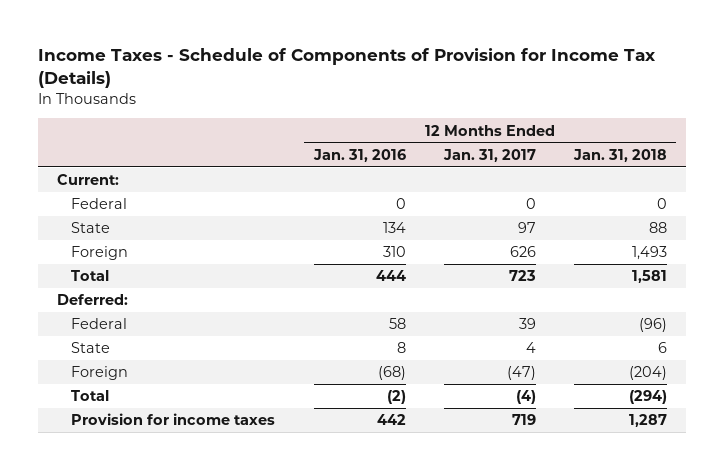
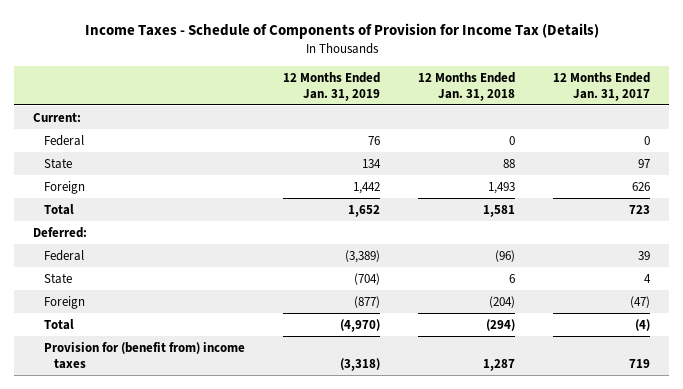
- | 12 Months Ended Jan. 31, 2016 | 12 Months Ended Jan. 31, 2017 | 12 Months Ended Jan. 31, 2018
+ | 12 Months Ended Jan. 31, 2019 | 12 Months Ended Jan. 31, 2018 | 12 Months Ended Jan. 31, 2017
- Provision for income taxes | 442 | 719 | 1,287
+ Provision for (benefit from) income taxes | (3,318) | 1,287 | 719

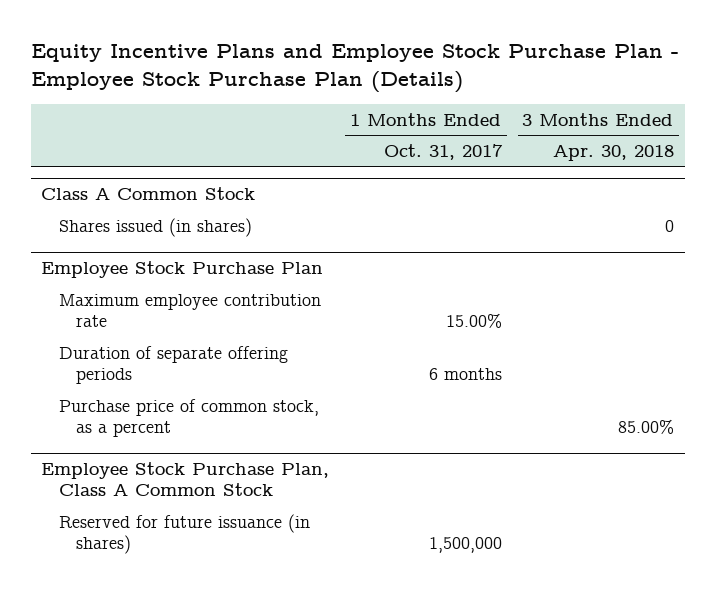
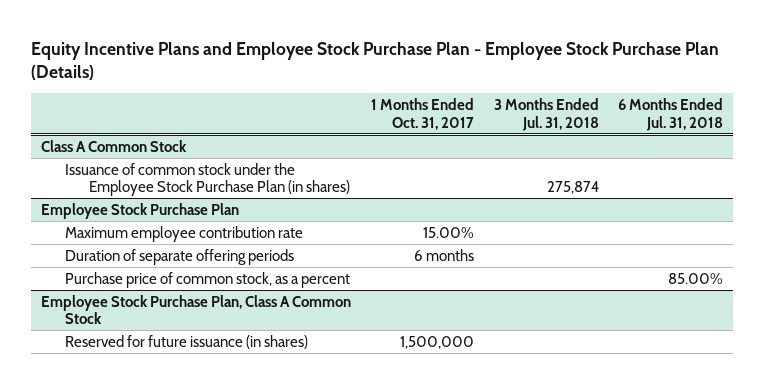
- | 1 Months Ended Oct. 31, 2017 | 3 Months Ended Apr. 30, 2018
+ | 1 Months Ended Oct. 31, 2017 | 3 Months Ended Jul. 31, 2018 | 6 Months Ended Jul. 31, 2018
@ Class A Common Stock
- Shares issued (in shares) | | 0
+ Issuance of common stock under the Employee Stock Purchase Plan (in shares) | | 275,874 |

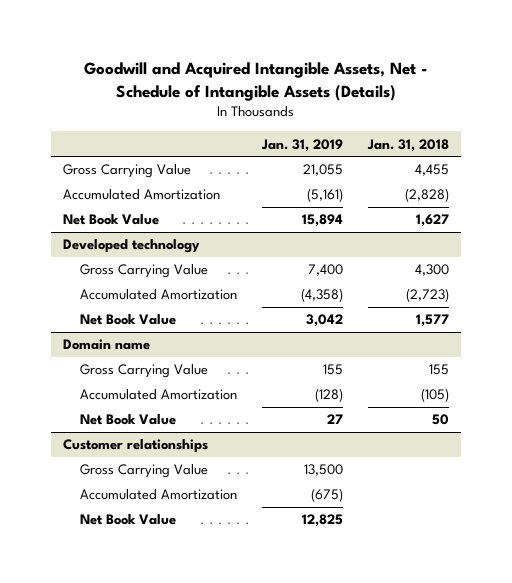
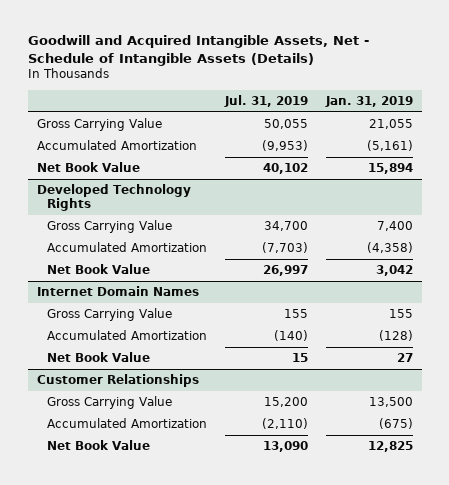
- | Jan. 31, 2019 | Jan. 31, 2018
+ | Jul. 31, 2019 | Jan. 31, 2019
- Developed technology
+ Developed Technology Rights
- Domain name
+ Internet Domain Names
- Customer relationships
+ Customer Relationships

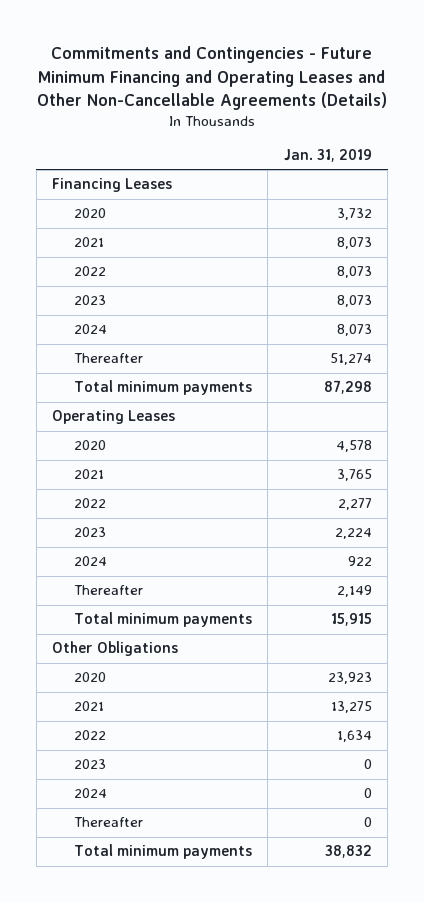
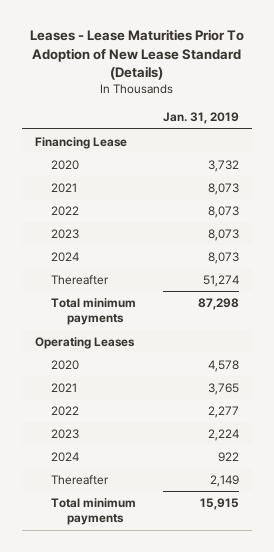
- Commitments and Contingencies - Future Minimum Financing and Operating Leases and Other Non-Cancellable Agreements (Details)
+ Leases - Lease Maturities Prior To Adoption of New Lease Standard (Details)
- Financing Leases
+ Financing Lease
- Other Obligations
- 2020 | 23,923
- 2021 | 13,275
- 2022 | 1,634
- 2023 | 0
- 2024 | 0
- Thereafter | 0
- Total minimum payments | 38,832

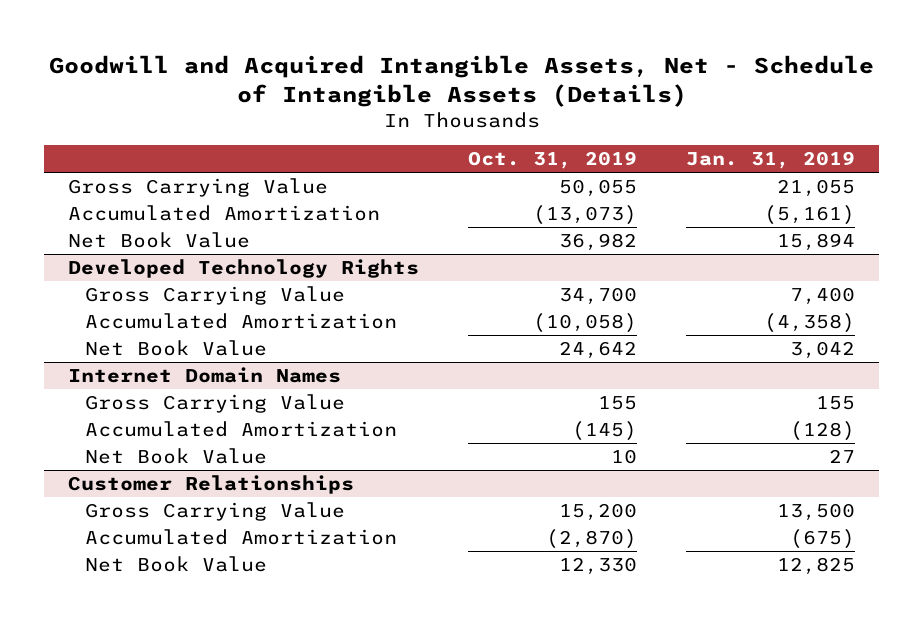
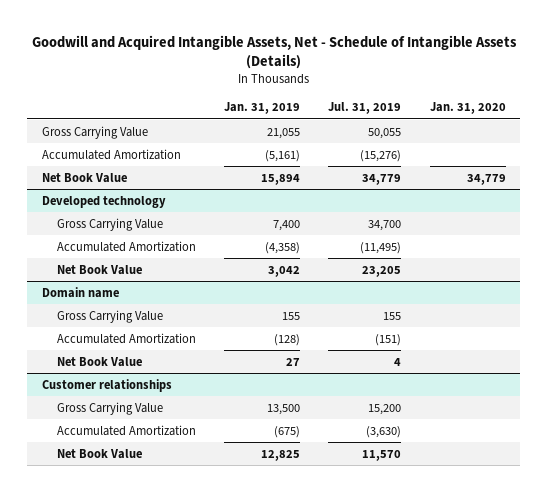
- | Oct. 31, 2019 | Jan. 31, 2019
+ | Jan. 31, 2019 | Jul. 31, 2019 | Jan. 31, 2020
- Developed Technology Rights
+ Developed technology
- Internet Domain Names
+ Domain name
- Customer Relationships
+ Customer relationships

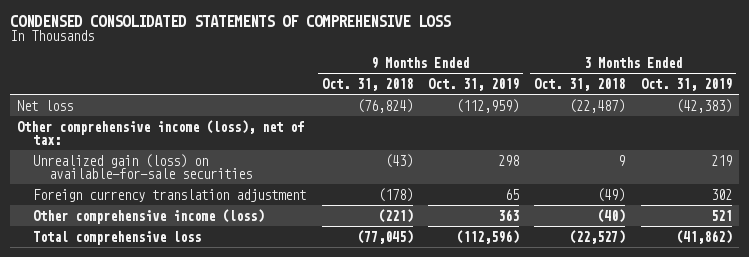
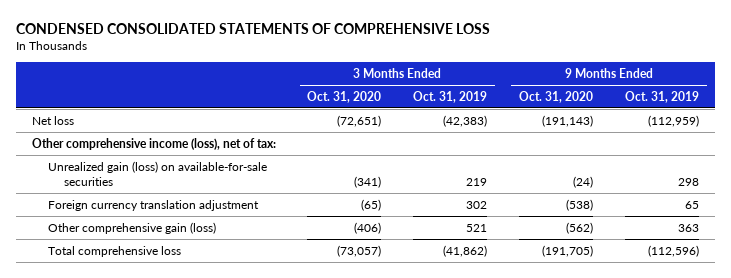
- | 9 Months Ended Oct. 31, 2018 | 9 Months Ended Oct. 31, 2019 | 3 Months Ended Oct. 31, 2018 | 3 Months Ended Oct. 31, 2019
+ | 3 Months Ended Oct. 31, 2020 | 3 Months Ended Oct. 31, 2019 | 9 Months Ended Oct. 31, 2020 | 9 Months Ended Oct. 31, 2019
- Other comprehensive income (loss) | (221) | 363 | (40) | 521
+ Other comprehensive gain (loss) | (406) | 521 | (562) | 363

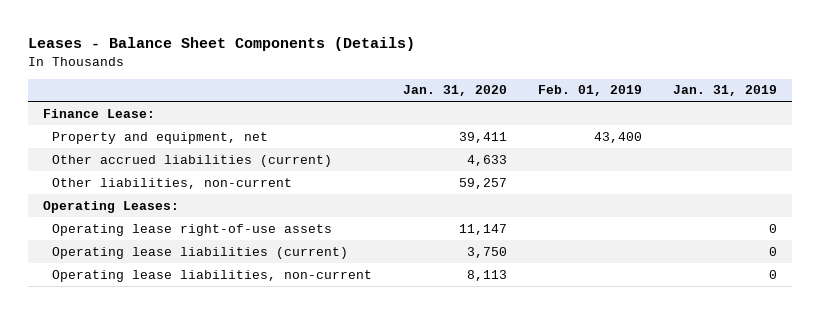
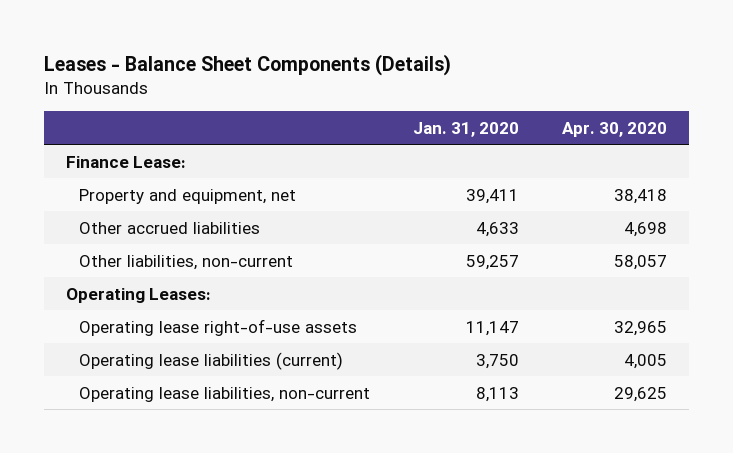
- | Jan. 31, 2020 | Feb. 01, 2019 | Jan. 31, 2019
+ | Jan. 31, 2020 | Apr. 30, 2020
- Other accrued liabilities (current) | 4,633 | |
+ Other accrued liabilities | 4,633 | 4,698

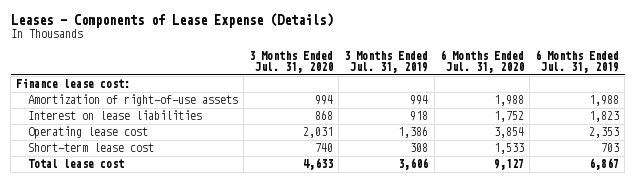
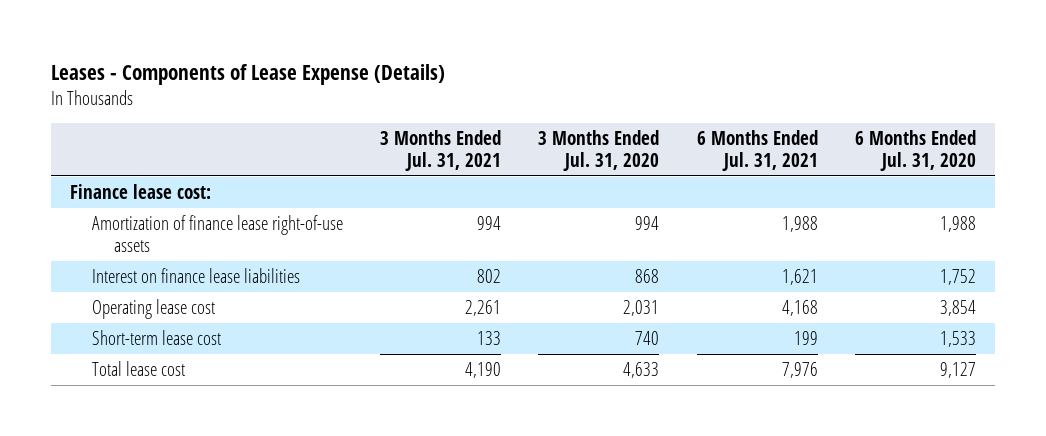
- | 3 Months Ended Jul. 31, 2020 | 3 Months Ended Jul. 31, 2019 | 6 Months Ended Jul. 31, 2020 | 6 Months Ended Jul. 31, 2019
+ | 3 Months Ended Jul. 31, 2021 | 3 Months Ended Jul. 31, 2020 | 6 Months Ended Jul. 31, 2021 | 6 Months Ended Jul. 31, 2020
- Amortization of right-of-use assets | 994 | 994 | 1,988 | 1,988
- Interest on lease liabilities | 868 | 918 | 1,752 | 1,823
+ Amortization of finance lease right-of-use assets | 994 | 994 | 1,988 | 1,988
+ Interest on finance lease liabilities | 802 | 868 | 1,621 | 1,752

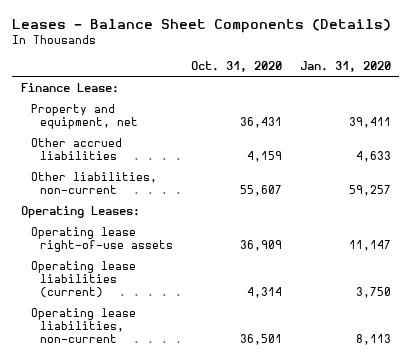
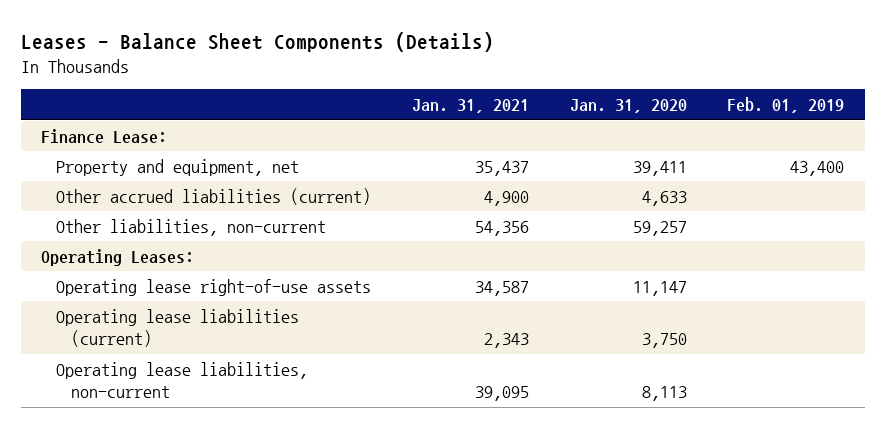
- | Oct. 31, 2020 | Jan. 31, 2020
+ | Jan. 31, 2021 | Jan. 31, 2020 | Feb. 01, 2019
- Other accrued liabilities | 4,159 | 4,633
+ Other accrued liabilities (current) | 4,900 | 4,633 |

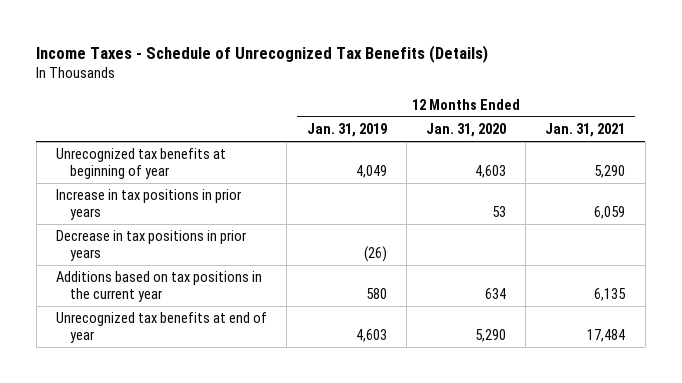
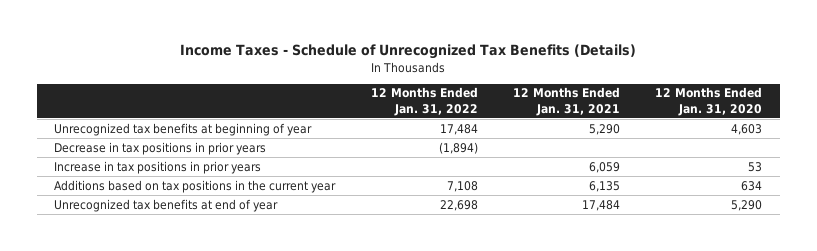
- | 12 Months Ended Jan. 31, 2019 | 12 Months Ended Jan. 31, 2020 | 12 Months Ended Jan. 31, 2021
+ | 12 Months Ended Jan. 31, 2022 | 12 Months Ended Jan. 31, 2021 | 12 Months Ended Jan. 31, 2020
moved down: Increase in tax positions in prior years | | 6,059 | 53

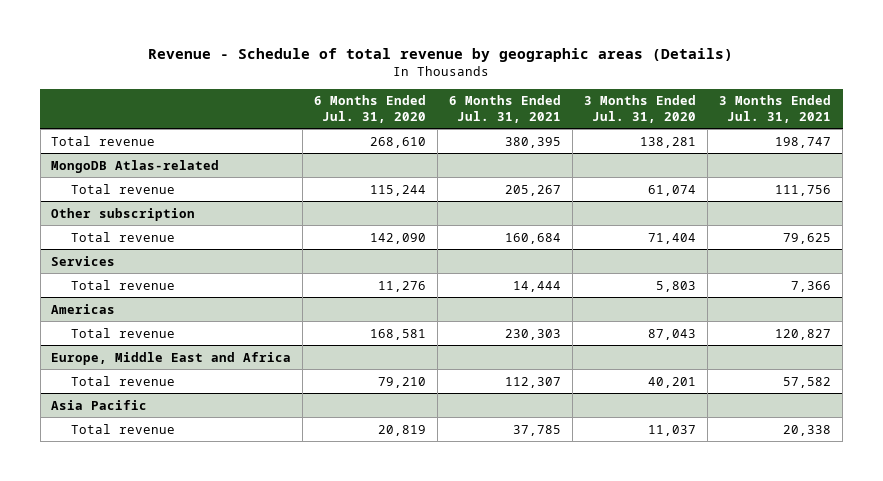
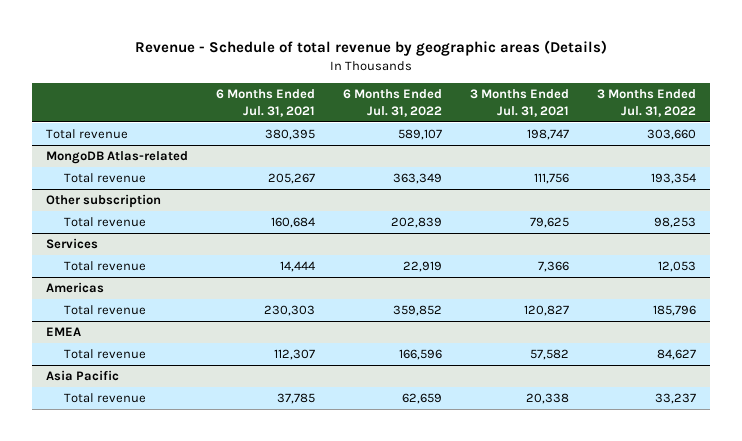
- | 6 Months Ended Jul. 31, 2020 | 6 Months Ended Jul. 31, 2021 | 3 Months Ended Jul. 31, 2020 | 3 Months Ended Jul. 31, 2021
+ | 6 Months Ended Jul. 31, 2021 | 6 Months Ended Jul. 31, 2022 | 3 Months Ended Jul. 31, 2021 | 3 Months Ended Jul. 31, 2022
- Europe, Middle East and Africa
+ EMEA

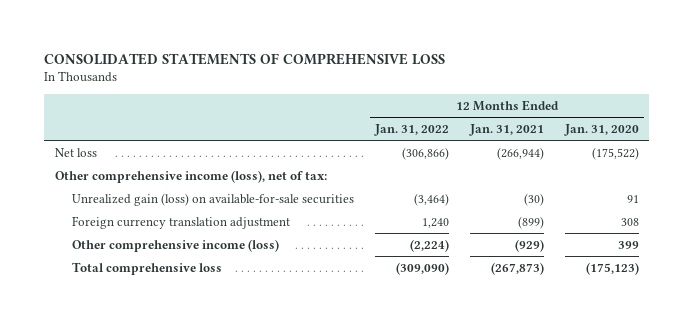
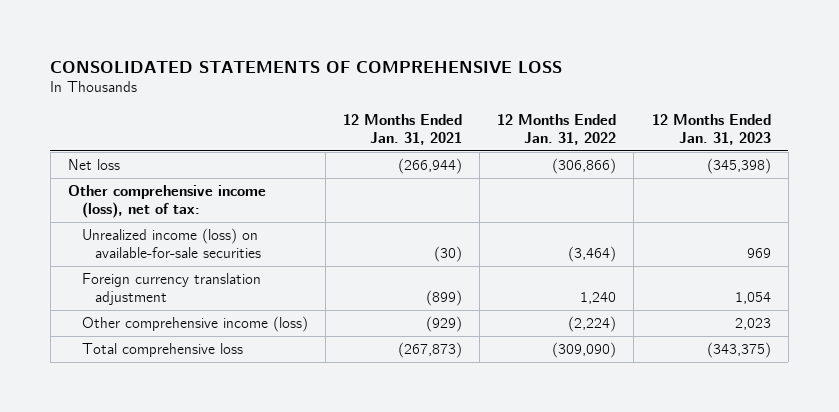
- | 12 Months Ended Jan. 31, 2022 | 12 Months Ended Jan. 31, 2021 | 12 Months Ended Jan. 31, 2020
+ | 12 Months Ended Jan. 31, 2021 | 12 Months Ended Jan. 31, 2022 | 12 Months Ended Jan. 31, 2023
- Unrealized gain (loss) on available-for-sale securities | (3,464) | (30) | 91
+ Unrealized income (loss) on available-for-sale securities | (30) | (3,464) | 969

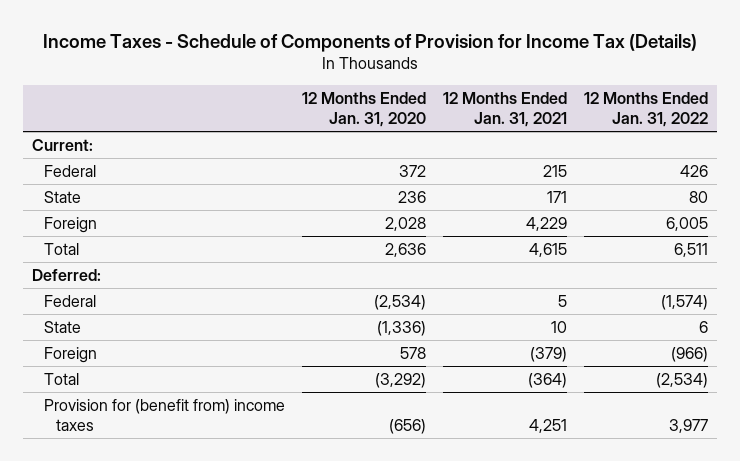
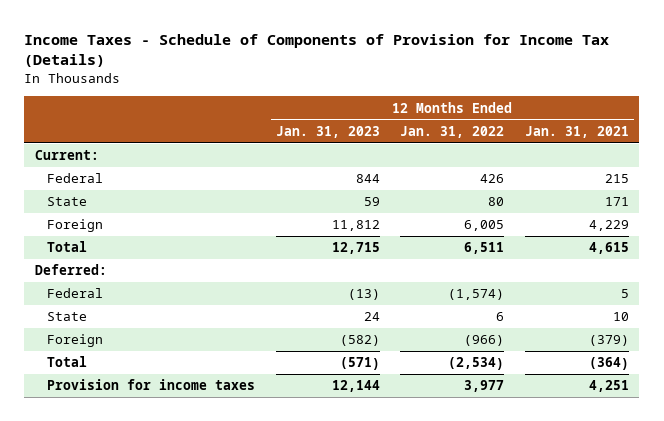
- | 12 Months Ended Jan. 31, 2020 | 12 Months Ended Jan. 31, 2021 | 12 Months Ended Jan. 31, 2022
+ | 12 Months Ended Jan. 31, 2023 | 12 Months Ended Jan. 31, 2022 | 12 Months Ended Jan. 31, 2021
- Provision for (benefit from) income taxes | (656) | 4,251 | 3,977
+ Provision for income taxes | 12,144 | 3,977 | 4,251

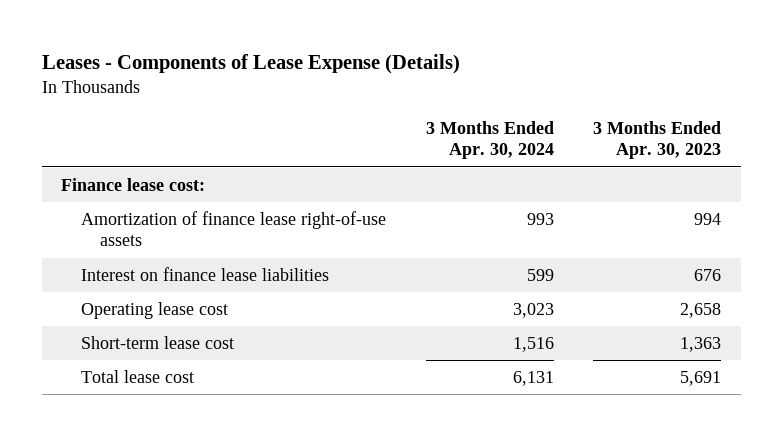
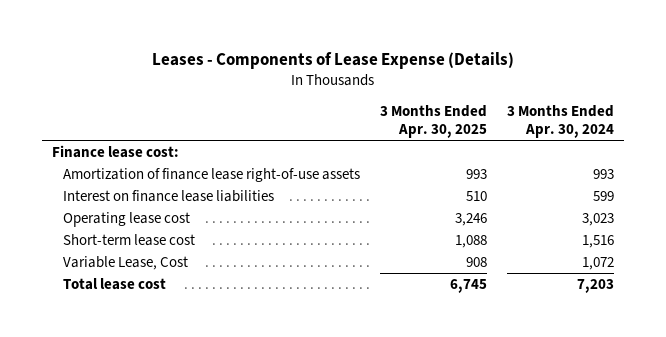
- | 3 Months Ended Apr. 30, 2024 | 3 Months Ended Apr. 30, 2023
+ | 3 Months Ended Apr. 30, 2025 | 3 Months Ended Apr. 30, 2024
- Total lease cost | 6,131 | 5,691
+ Variable Lease, Cost | 908 | 1,072
+ Total lease cost | 6,745 | 7,203

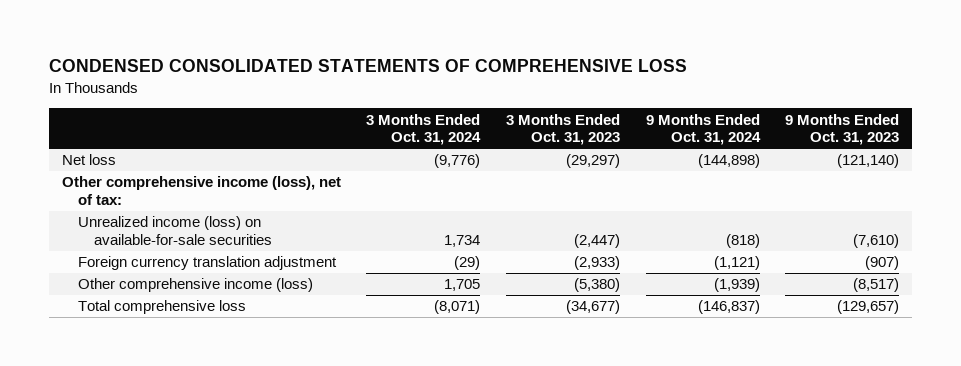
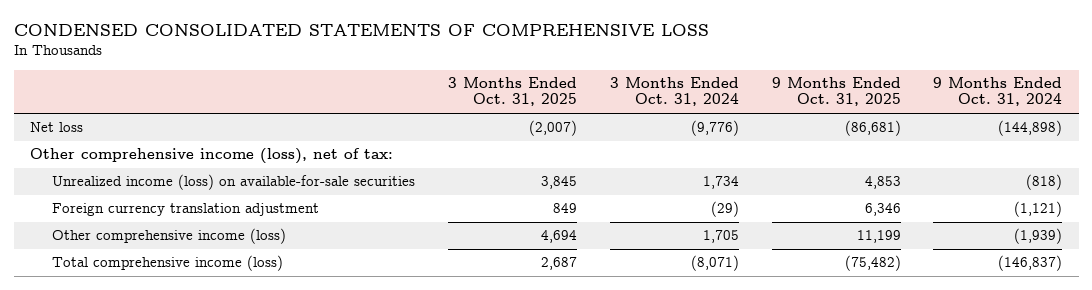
- | 3 Months Ended Oct. 31, 2024 | 3 Months Ended Oct. 31, 2023 | 9 Months Ended Oct. 31, 2024 | 9 Months Ended Oct. 31, 2023
+ | 3 Months Ended Oct. 31, 2025 | 3 Months Ended Oct. 31, 2024 | 9 Months Ended Oct. 31, 2025 | 9 Months Ended Oct. 31, 2024
- Total comprehensive loss | (8,071) | (34,677) | (146,837) | (129,657)
+ Total comprehensive income (loss) | 2,687 | (8,071) | (75,482) | (146,837)

